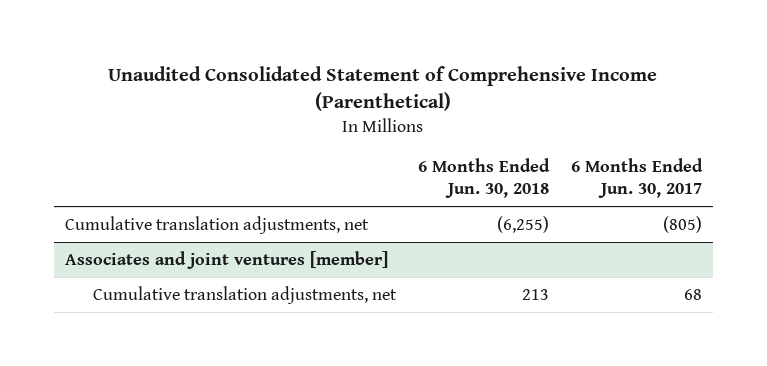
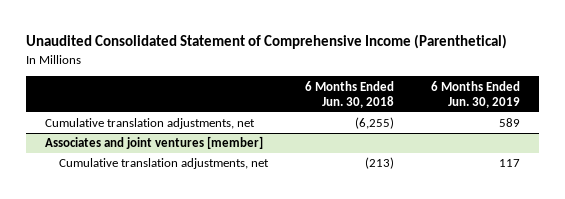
- | 6 Months Ended Jun. 30, 2018 | 6 Months Ended Jun. 30, 2017
+ | 6 Months Ended Jun. 30, 2018 | 6 Months Ended Jun. 30, 2019
@ Associates and joint ventures [member]
- Cumulative translation adjustments, net | 213 | 68
+ Cumulative translation adjustments, net | (213) | 117

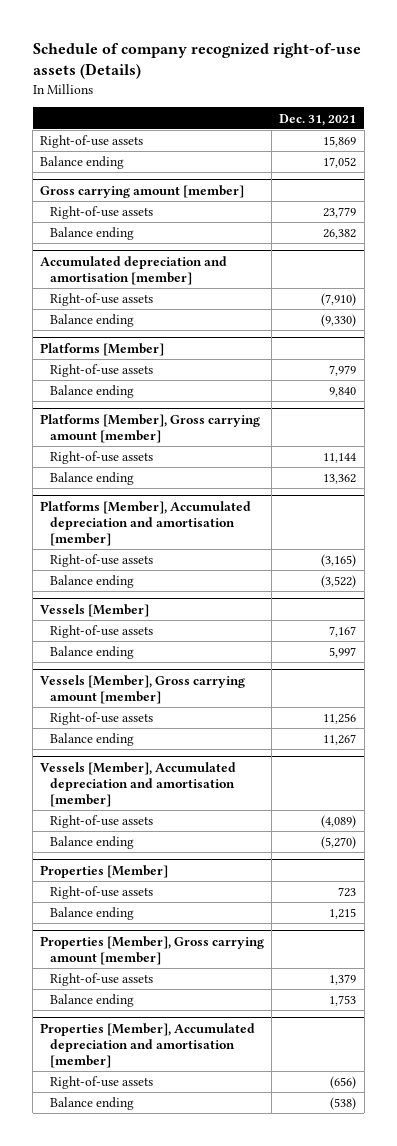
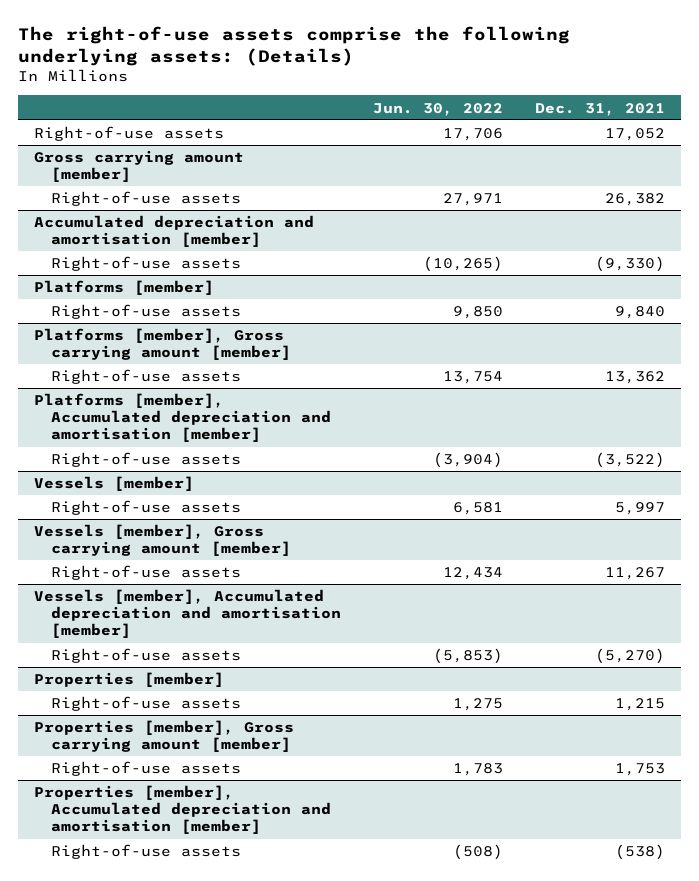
- Schedule of company recognized right-of-use assets (Details)
+ The right-of-use assets comprise the following underlying assets: (Details)
- | Dec. 31, 2021
+ | Jun. 30, 2022 | Dec. 31, 2021
- Right-of-use assets | 15,869
- Balance ending | 17,052
+ Right-of-use assets | 17,706 | 17,052
@ Gross carrying amount [member]
- Right-of-use assets | 23,779
- Balance ending | 26,382
+ Right-of-use assets | 27,971 | 26,382
@ Accumulated depreciation and amortisation [member]
- Right-of-use assets | (7,910)
- Balance ending | (9,330)
- Platforms [Member]
- Right-of-use assets | 7,979
- Balance ending | 9,840
- Platforms [Member], Gross carrying amount [member]
- Right-of-use assets | 11,144
- Balance ending | 13,362
- Platforms [Member], Accumulated depreciation and amortisation [member]
- Right-of-use assets | (3,165)
- Balance ending | (3,522)
- Vessels [Member]
- Right-of-use assets | 7,167
- Balance ending | 5,997
- Vessels [Member], Gross carrying amount [member]
- Right-of-use assets | 11,256
- Balance ending | 11,267
- Vessels [Member], Accumulated depreciation and amortisation [member]
- Right-of-use assets | (4,089)
- Balance ending | (5,270)
- Properties [Member]
- Right-of-use assets | 723
- Balance ending | 1,215
- Properties [Member], Gross carrying amount [member]
- Right-of-use assets | 1,379
- Balance ending | 1,753
- Properties [Member], Accumulated depreciation and amortisation [member]
- Right-of-use assets | (656)
- Balance ending | (538)
@ Accumulated depreciation and amortisation [member]
+ Right-of-use assets | (10,265) | (9,330)
+ Platforms [member]
+ Right-of-use assets | 9,850 | 9,840
+ Platforms [member], Gross carrying amount [member]
+ Right-of-use assets | 13,754 | 13,362
+ Platforms [member], Accumulated depreciation and amortisation [member]
+ Right-of-use assets | (3,904) | (3,522)
+ Vessels [member]
+ Right-of-use assets | 6,581 | 5,997
+ Vessels [member], Gross carrying amount [member]
+ Right-of-use assets | 12,434 | 11,267
+ Vessels [member], Accumulated depreciation and amortisation [member]
+ Right-of-use assets | (5,853) | (5,270)
+ Properties [member]
+ Right-of-use assets | 1,275 | 1,215
+ Properties [member], Gross carrying amount [member]
+ Right-of-use assets | 1,783 | 1,753
+ Properties [member], Accumulated depreciation and amortisation [member]
+ Right-of-use assets | (508) | (538)

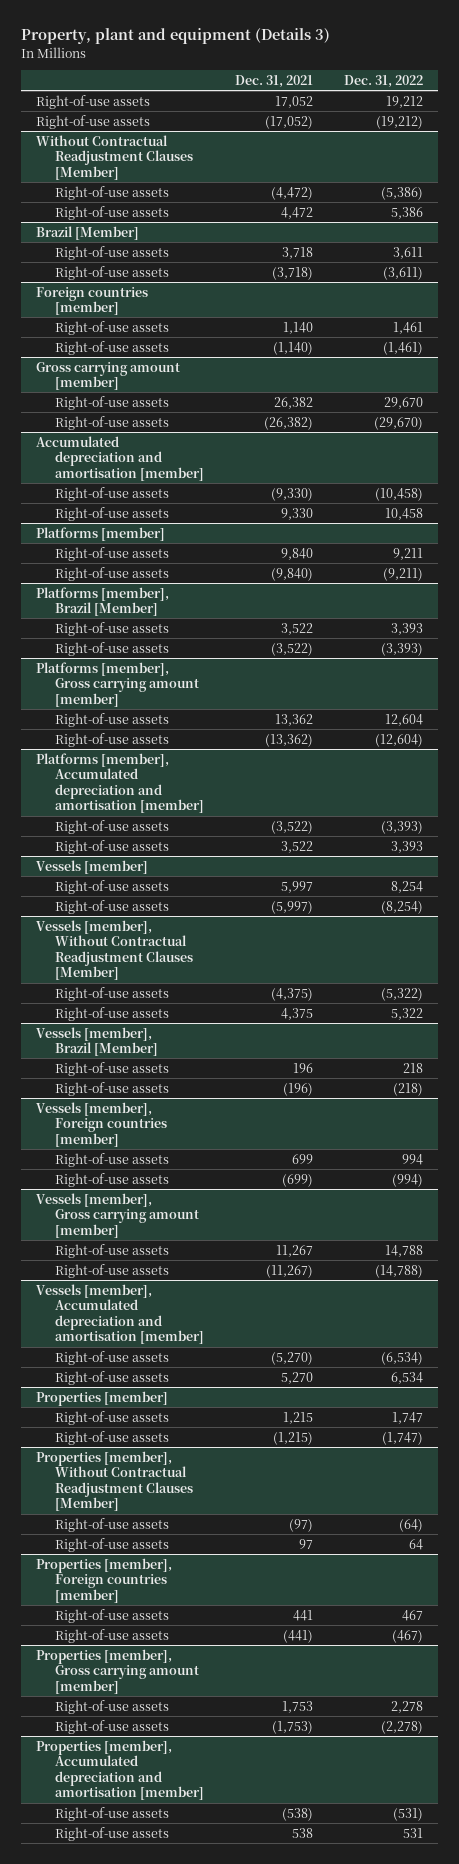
- The right-of-use assets comprise the following underlying assets: (Details)
+ Property, plant and equipment (Details 3)
- | Jun. 30, 2022 | Dec. 31, 2021
+ | Dec. 31, 2021 | Dec. 31, 2022
+ Right-of-use assets | (17,052) | (19,212)
+ Without Contractual Readjustment Clauses [Member]
+ Right-of-use assets | (4,472) | (5,386)
+ Right-of-use assets | 4,472 | 5,386
+ Brazil [Member]
+ Right-of-use assets | 3,718 | 3,611
+ Right-of-use assets | (3,718) | (3,611)
+ Foreign countries [member]
+ Right-of-use assets | 1,140 | 1,461
+ Right-of-use assets | (1,140) | (1,461)
@ Gross carrying amount [member]
+ Right-of-use assets | (26,382) | (29,670)
@ Accumulated depreciation and amortisation [member]
+ Right-of-use assets | 9,330 | 10,458
@ Platforms [member]
+ Right-of-use assets | (9,840) | (9,211)
+ Platforms [member], Brazil [Member]
+ Right-of-use assets | 3,522 | 3,393
+ Right-of-use assets | (3,522) | (3,393)
@ Platforms [member], Gross carrying amount [member]
+ Right-of-use assets | (13,362) | (12,604)
@ Platforms [member], Accumulated depreciation and amortisation [member]
+ Right-of-use assets | 3,522 | 3,393
@ Vessels [member]
+ Right-of-use assets | (5,997) | (8,254)
+ Vessels [member], Without Contractual Readjustment Clauses [Member]
+ Right-of-use assets | (4,375) | (5,322)
+ Right-of-use assets | 4,375 | 5,322
+ Vessels [member], Brazil [Member]
+ Right-of-use assets | 196 | 218
+ Right-of-use assets | (196) | (218)
+ Vessels [member], Foreign countries [member]
+ Right-of-use assets | 699 | 994
+ Right-of-use assets | (699) | (994)
@ Vessels [member], Gross carrying amount [member]
+ Right-of-use assets | (11,267) | (14,788)
@ Vessels [member], Accumulated depreciation and amortisation [member]
+ Right-of-use assets | 5,270 | 6,534
@ Properties [member]
+ Right-of-use assets | (1,215) | (1,747)
+ Properties [member], Without Contractual Readjustment Clauses [Member]
+ Right-of-use assets | (97) | (64)
+ Right-of-use assets | 97 | 64
+ Properties [member], Foreign countries [member]
+ Right-of-use assets | 441 | 467
+ Right-of-use assets | (441) | (467)
@ Properties [member], Gross carrying amount [member]
+ Right-of-use assets | (1,753) | (2,278)
@ Properties [member], Accumulated depreciation and amortisation [member]
+ Right-of-use assets | 538 | 531

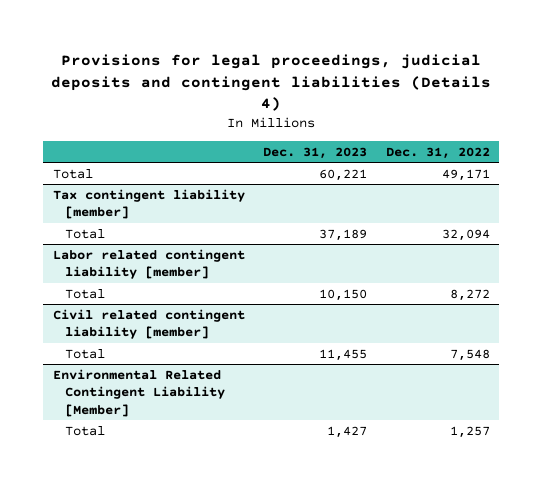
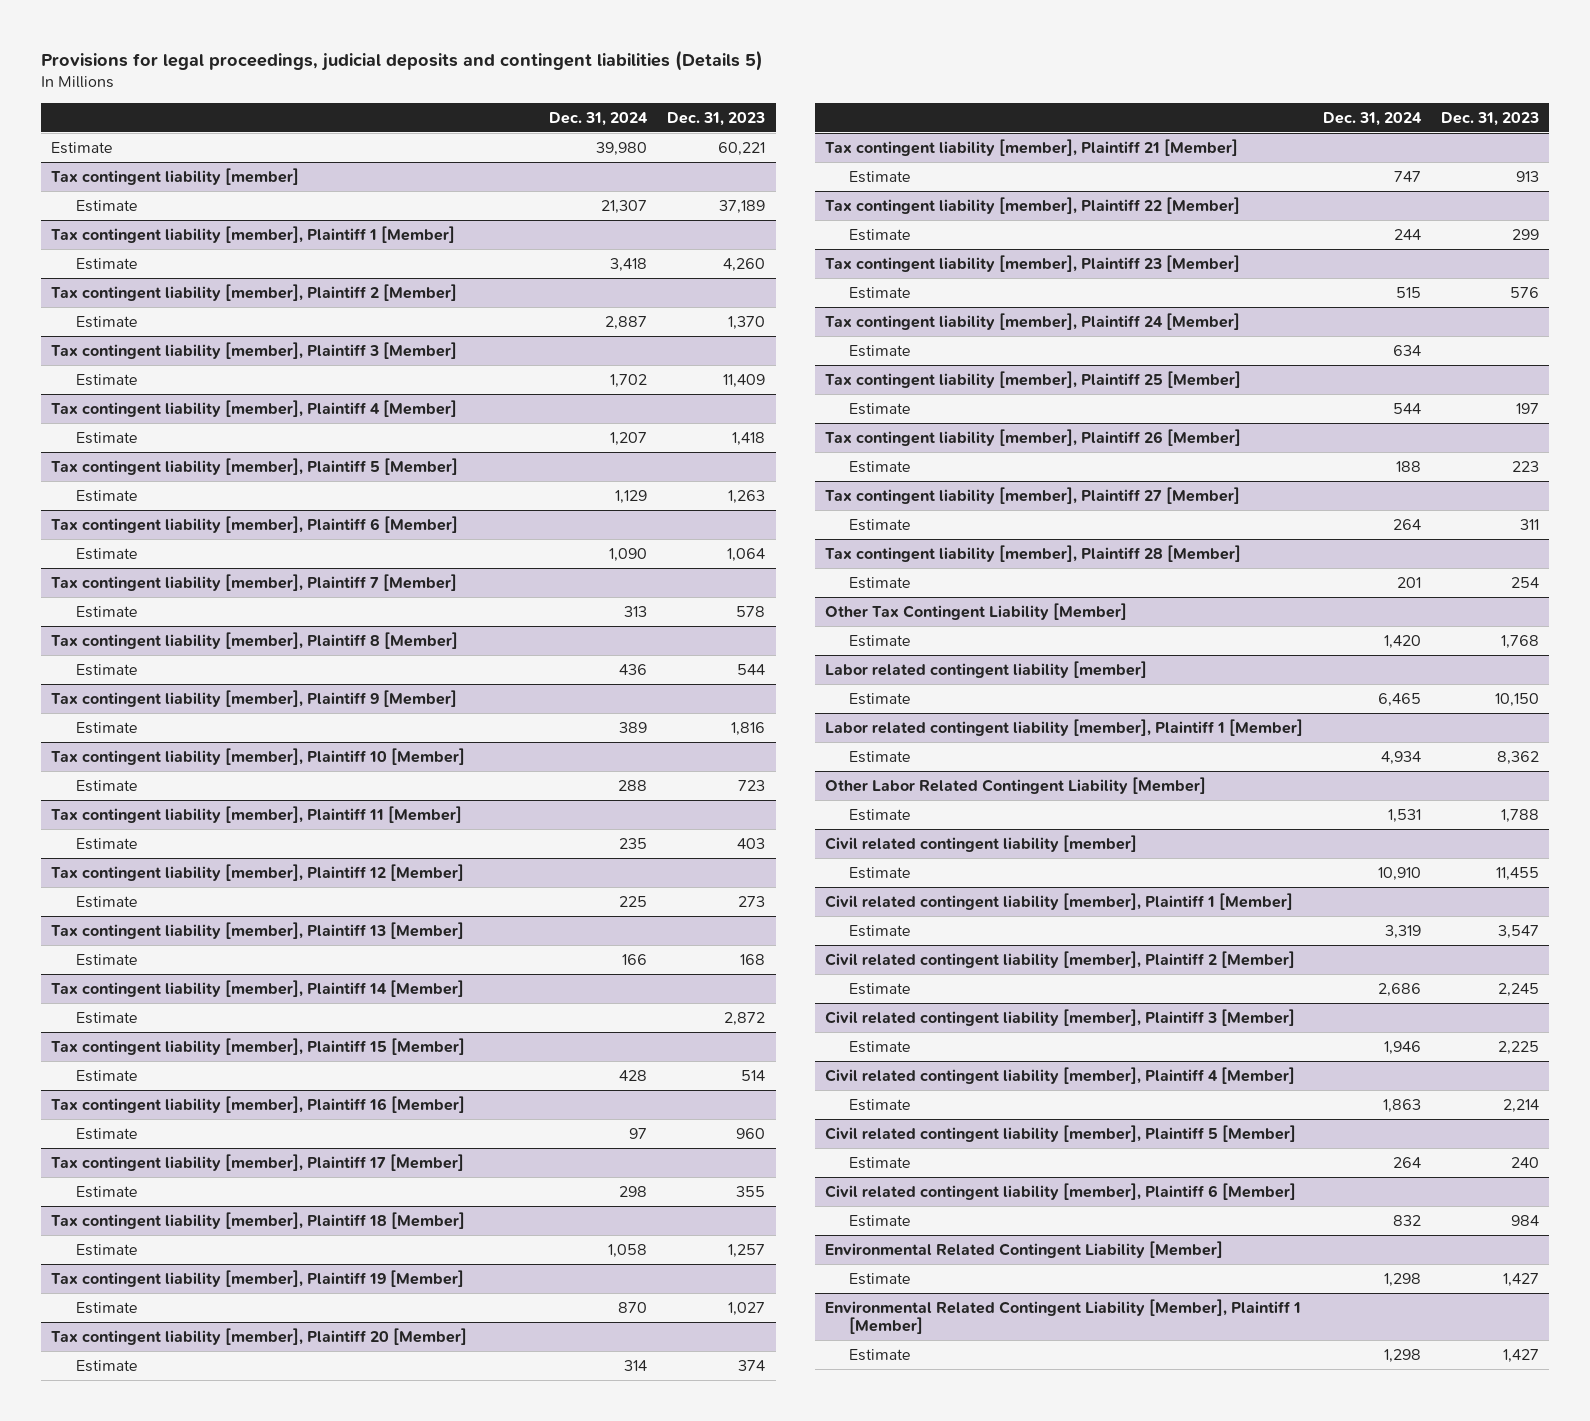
- Provisions for legal proceedings, judicial deposits and contingent liabilities (Details 4)
+ Provisions for legal proceedings, judicial deposits and contingent liabilities (Details 5)
- | Dec. 31, 2023 | Dec. 31, 2022
+ | Dec. 31, 2024 | Dec. 31, 2023
- Total | 60,221 | 49,171
+ Estimate | 39,980 | 60,221
@ Tax contingent liability [member]
- Total | 37,189 | 32,094
+ Estimate | 21,307 | 37,189
+ Tax contingent liability [member], Plaintiff 1 [Member]
+ Estimate | 3,418 | 4,260
+ Tax contingent liability [member], Plaintiff 2 [Member]
+ Estimate | 2,887 | 1,370
+ Tax contingent liability [member], Plaintiff 3 [Member]
+ Estimate | 1,702 | 11,409
+ Tax contingent liability [member], Plaintiff 4 [Member]
+ Estimate | 1,207 | 1,418
+ Tax contingent liability [member], Plaintiff 5 [Member]
+ Estimate | 1,129 | 1,263
+ Tax contingent liability [member], Plaintiff 6 [Member]
+ Estimate | 1,090 | 1,064
+ Tax contingent liability [member], Plaintiff 7 [Member]
+ Estimate | 313 | 578
+ Tax contingent liability [member], Plaintiff 8 [Member]
+ Estimate | 436 | 544
+ Tax contingent liability [member], Plaintiff 9 [Member]
+ Estimate | 389 | 1,816
+ Tax contingent liability [member], Plaintiff 10 [Member]
+ Estimate | 288 | 723
+ Tax contingent liability [member], Plaintiff 11 [Member]
+ Estimate | 235 | 403
+ Tax contingent liability [member], Plaintiff 12 [Member]
+ Estimate | 225 | 273
+ Tax contingent liability [member], Plaintiff 13 [Member]
+ Estimate | 166 | 168
+ Tax contingent liability [member], Plaintiff 14 [Member]
+ Estimate | | 2,872
+ Tax contingent liability [member], Plaintiff 15 [Member]
+ Estimate | 428 | 514
+ Tax contingent liability [member], Plaintiff 16 [Member]
+ Estimate | 97 | 960
+ Tax contingent liability [member], Plaintiff 17 [Member]
+ Estimate | 298 | 355
+ Tax contingent liability [member], Plaintiff 18 [Member]
+ Estimate | 1,058 | 1,257
+ Tax contingent liability [member], Plaintiff 19 [Member]
+ Estimate | 870 | 1,027
+ Tax contingent liability [member], Plaintiff 20 [Member]
+ Estimate | 314 | 374
+ Tax contingent liability [member], Plaintiff 21 [Member]
+ Estimate | 747 | 913
+ Tax contingent liability [member], Plaintiff 22 [Member]
+ Estimate | 244 | 299
+ Tax contingent liability [member], Plaintiff 23 [Member]
+ Estimate | 515 | 576
+ Tax contingent liability [member], Plaintiff 24 [Member]
+ Estimate | 634 |
+ Tax contingent liability [member], Plaintiff 25 [Member]
+ Estimate | 544 | 197
+ Tax contingent liability [member], Plaintiff 26 [Member]
+ Estimate | 188 | 223
+ Tax contingent liability [member], Plaintiff 27 [Member]
+ Estimate | 264 | 311
+ Tax contingent liability [member], Plaintiff 28 [Member]
+ Estimate | 201 | 254
+ Other Tax Contingent Liability [Member]
+ Estimate | 1,420 | 1,768
@ Labor related contingent liability [member]
- Total | 10,150 | 8,272
+ Estimate | 6,465 | 10,150
+ Labor related contingent liability [member], Plaintiff 1 [Member]
+ Estimate | 4,934 | 8,362
+ Other Labor Related Contingent Liability [Member]
+ Estimate | 1,531 | 1,788
@ Civil related contingent liability [member]
- Total | 11,455 | 7,548
+ Estimate | 10,910 | 11,455
+ Civil related contingent liability [member], Plaintiff 1 [Member]
+ Estimate | 3,319 | 3,547
+ Civil related contingent liability [member], Plaintiff 2 [Member]
+ Estimate | 2,686 | 2,245
+ Civil related contingent liability [member], Plaintiff 3 [Member]
+ Estimate | 1,946 | 2,225
+ Civil related contingent liability [member], Plaintiff 4 [Member]
+ Estimate | 1,863 | 2,214
+ Civil related contingent liability [member], Plaintiff 5 [Member]
+ Estimate | 264 | 240
+ Civil related contingent liability [member], Plaintiff 6 [Member]
+ Estimate | 832 | 984
@ Environmental Related Contingent Liability [Member]
- Total | 1,427 | 1,257
+ Estimate | 1,298 | 1,427
+ Environmental Related Contingent Liability [Member], Plaintiff 1 [Member]
+ Estimate | 1,298 | 1,427

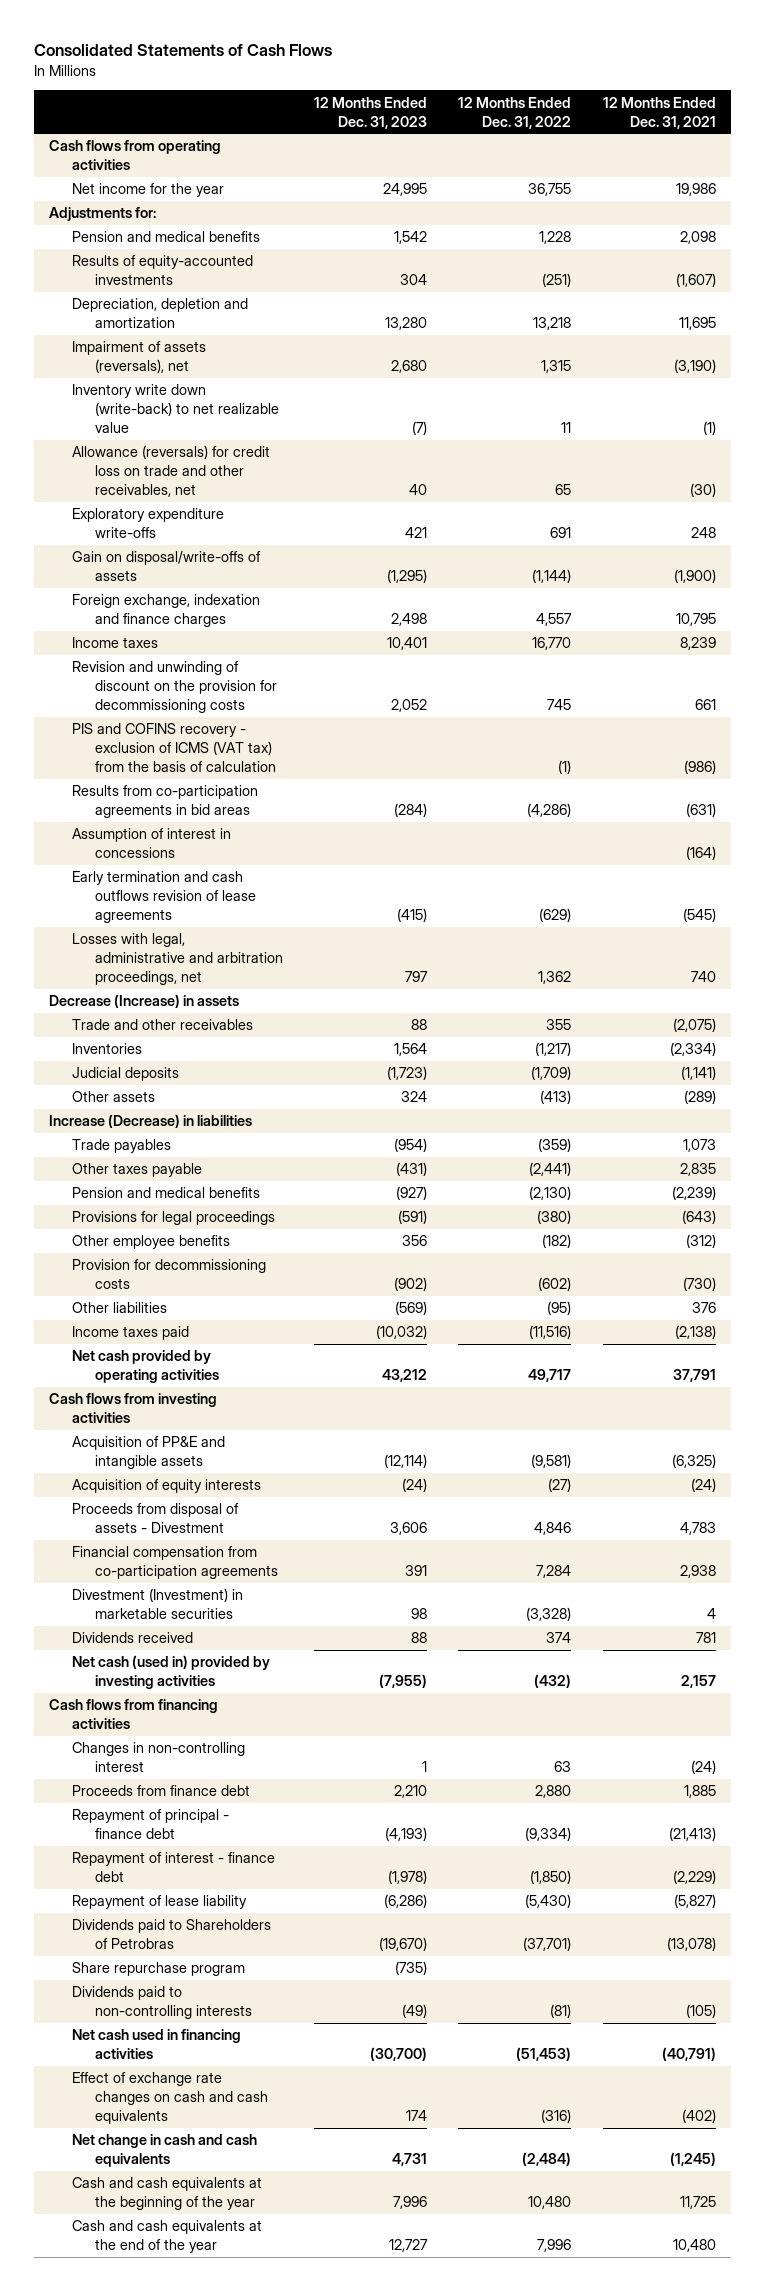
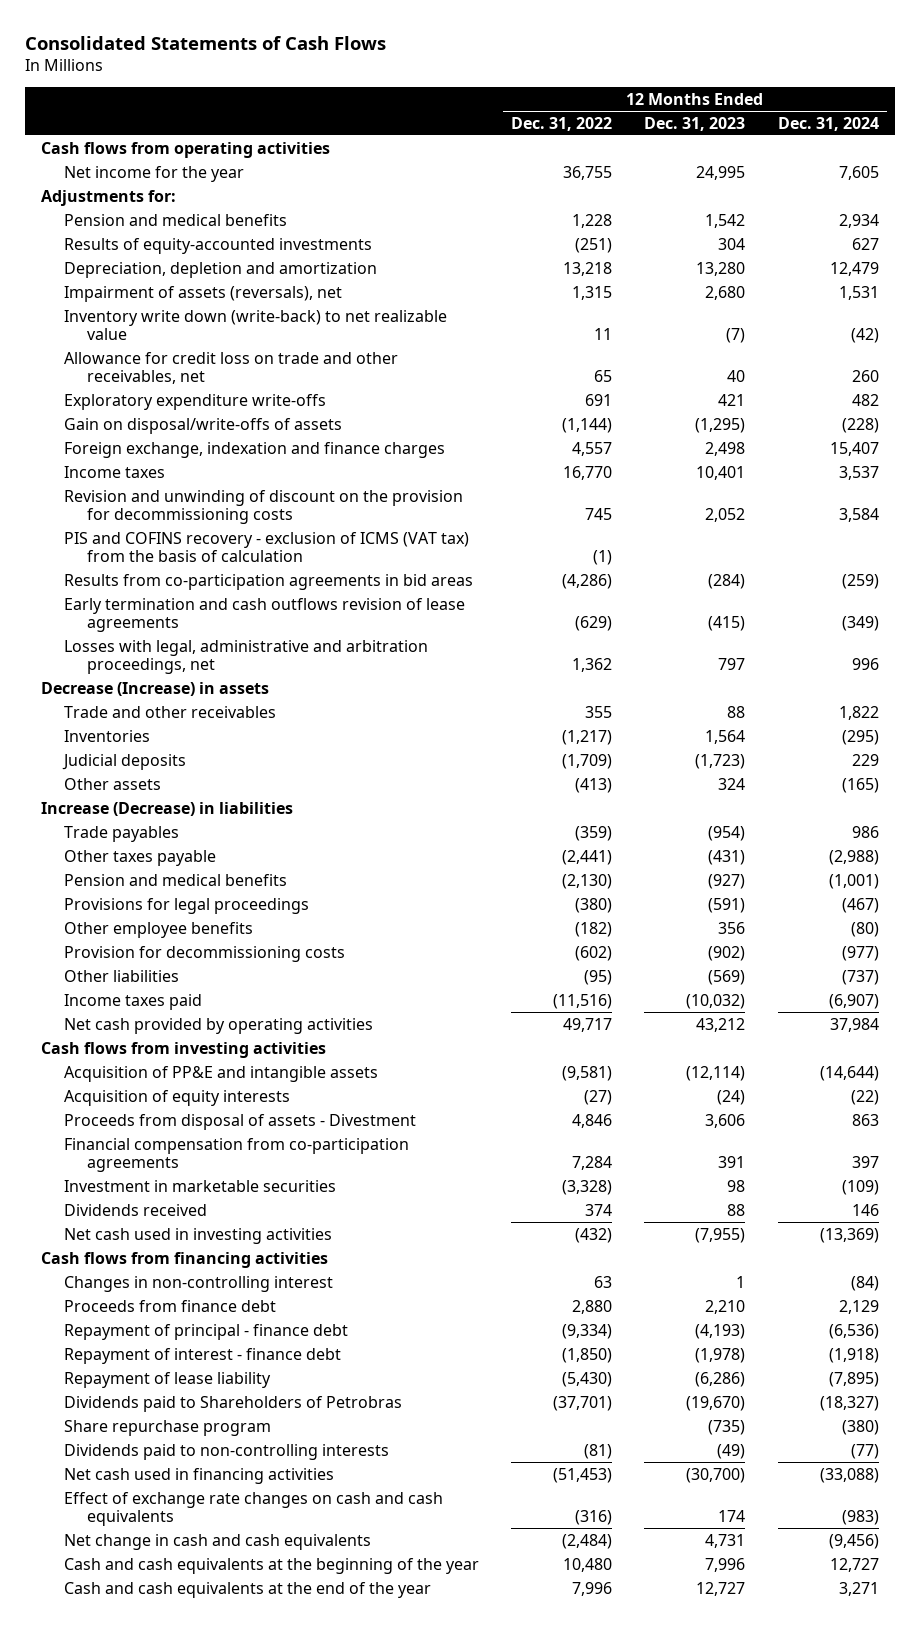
- | 12 Months Ended Dec. 31, 2023 | 12 Months Ended Dec. 31, 2022 | 12 Months Ended Dec. 31, 2021
+ | 12 Months Ended Dec. 31, 2022 | 12 Months Ended Dec. 31, 2023 | 12 Months Ended Dec. 31, 2024
- Allowance (reversals) for credit loss on trade and other receivables, net | 40 | 65 | (30)
+ Allowance for credit loss on trade and other receivables, net | 65 | 40 | 260
- Assumption of interest in concessions | | | (164)
- Divestment (Investment) in marketable securities | 98 | (3,328) | 4
+ Investment in marketable securities | (3,328) | 98 | (109)
- Net cash (used in) provided by investing activities | (7,955) | (432) | 2,157
+ Net cash used in investing activities | (432) | (7,955) | (13,369)

